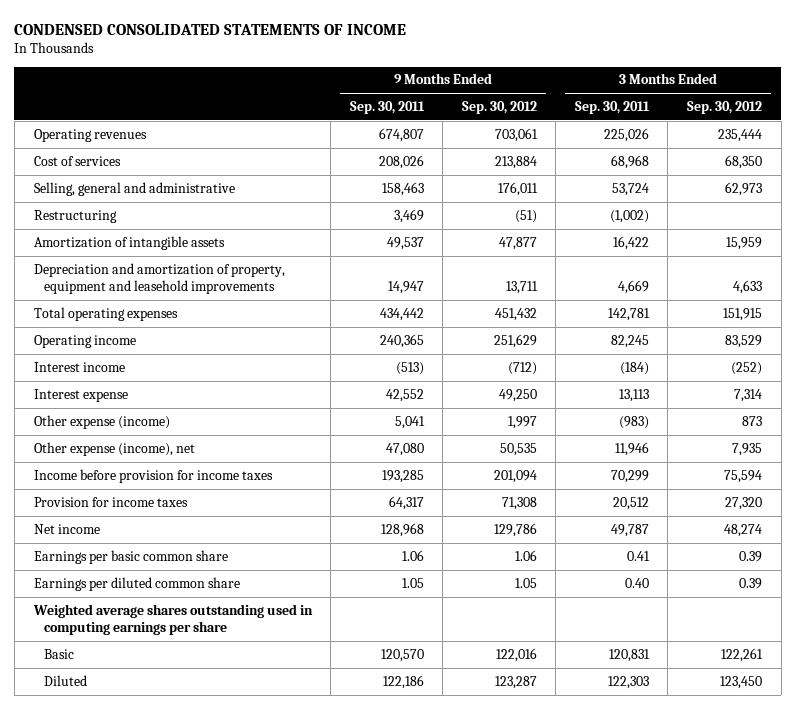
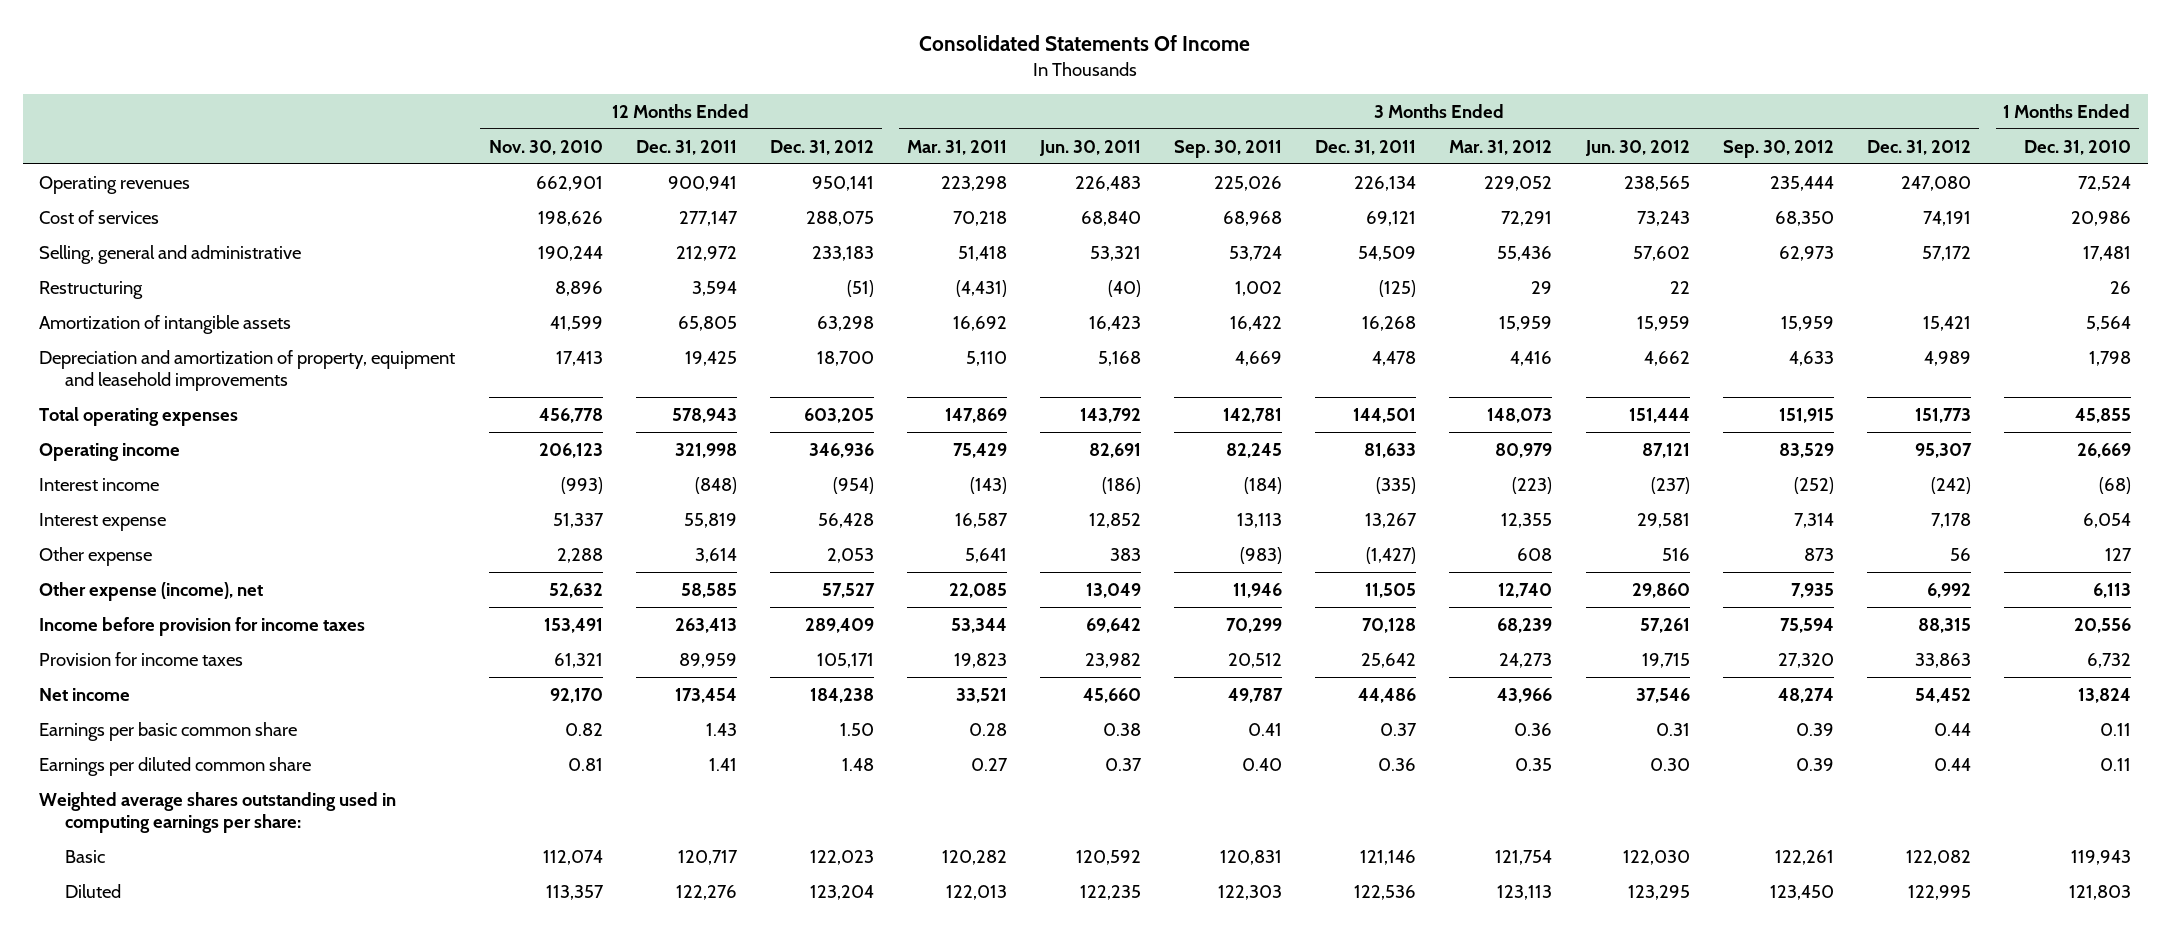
- CONDENSED CONSOLIDATED STATEMENTS OF INCOME
+ Consolidated Statements Of Income
- | 9 Months Ended Sep. 30, 2011 | 9 Months Ended Sep. 30, 2012 | 3 Months Ended Sep. 30, 2011 | 3 Months Ended Sep. 30, 2012
+ | 12 Months Ended Nov. 30, 2010 | 12 Months Ended Dec. 31, 2011 | 12 Months Ended Dec. 31, 2012 | 3 Months Ended Mar. 31, 2011 | 3 Months Ended Jun. 30, 2011 | 3 Months Ended Sep. 30, 2011 | 3 Months Ended Dec. 31, 2011 | 3 Months Ended Mar. 31, 2012 | 3 Months Ended Jun. 30, 2012 | 3 Months Ended Sep. 30, 2012 | 3 Months Ended Dec. 31, 2012 | 1 Months Ended Dec. 31, 2010
- Restructuring | 3,469 | (51) | (1,002) |
+ Restructuring | 8,896 | 3,594 | (51) | (4,431) | (40) | 1,002 | (125) | 29 | 22 | | | 26
- Other expense (income) | 5,041 | 1,997 | (983) | 873
+ Other expense | 2,288 | 3,614 | 2,053 | 5,641 | 383 | (983) | (1,427) | 608 | 516 | 873 | 56 | 127
- Weighted average shares outstanding used in computing earnings per share
+ Weighted average shares outstanding used in computing earnings per share:

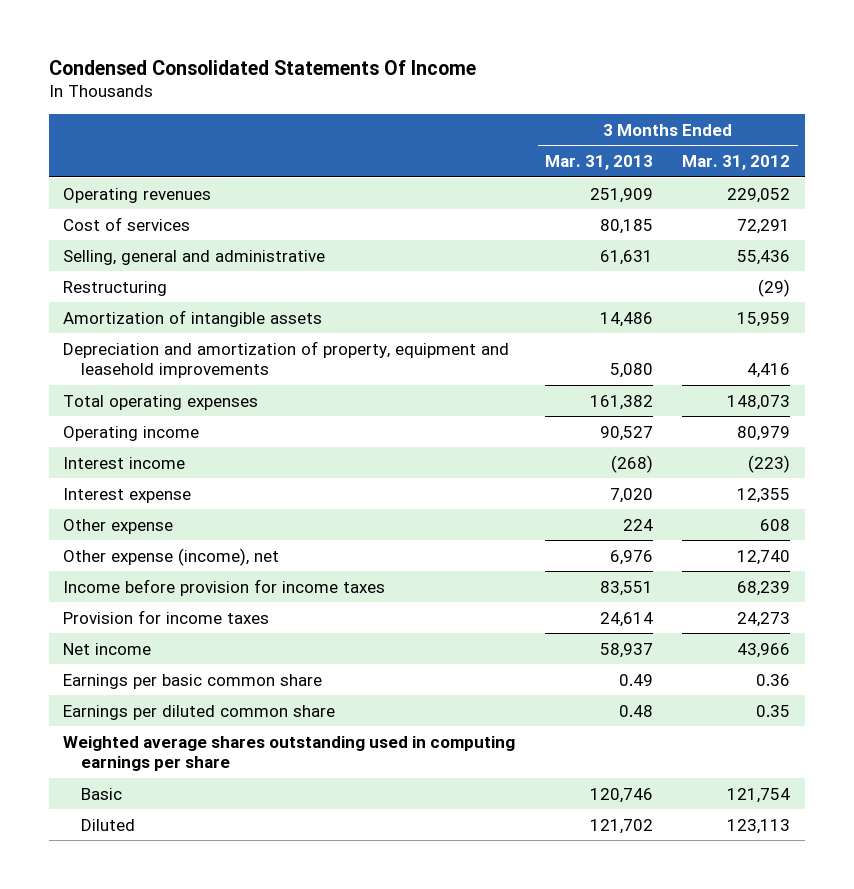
- Consolidated Statements Of Income
+ Condensed Consolidated Statements Of Income
- | 12 Months Ended Nov. 30, 2010 | 12 Months Ended Dec. 31, 2011 | 12 Months Ended Dec. 31, 2012 | 3 Months Ended Mar. 31, 2011 | 3 Months Ended Jun. 30, 2011 | 3 Months Ended Sep. 30, 2011 | 3 Months Ended Dec. 31, 2011 | 3 Months Ended Mar. 31, 2012 | 3 Months Ended Jun. 30, 2012 | 3 Months Ended Sep. 30, 2012 | 3 Months Ended Dec. 31, 2012 | 1 Months Ended Dec. 31, 2010
+ | 3 Months Ended Mar. 31, 2013 | 3 Months Ended Mar. 31, 2012
- Restructuring | 8,896 | 3,594 | (51) | (4,431) | (40) | 1,002 | (125) | 29 | 22 | | | 26
+ Restructuring | | (29)
- Weighted average shares outstanding used in computing earnings per share:
+ Weighted average shares outstanding used in computing earnings per share

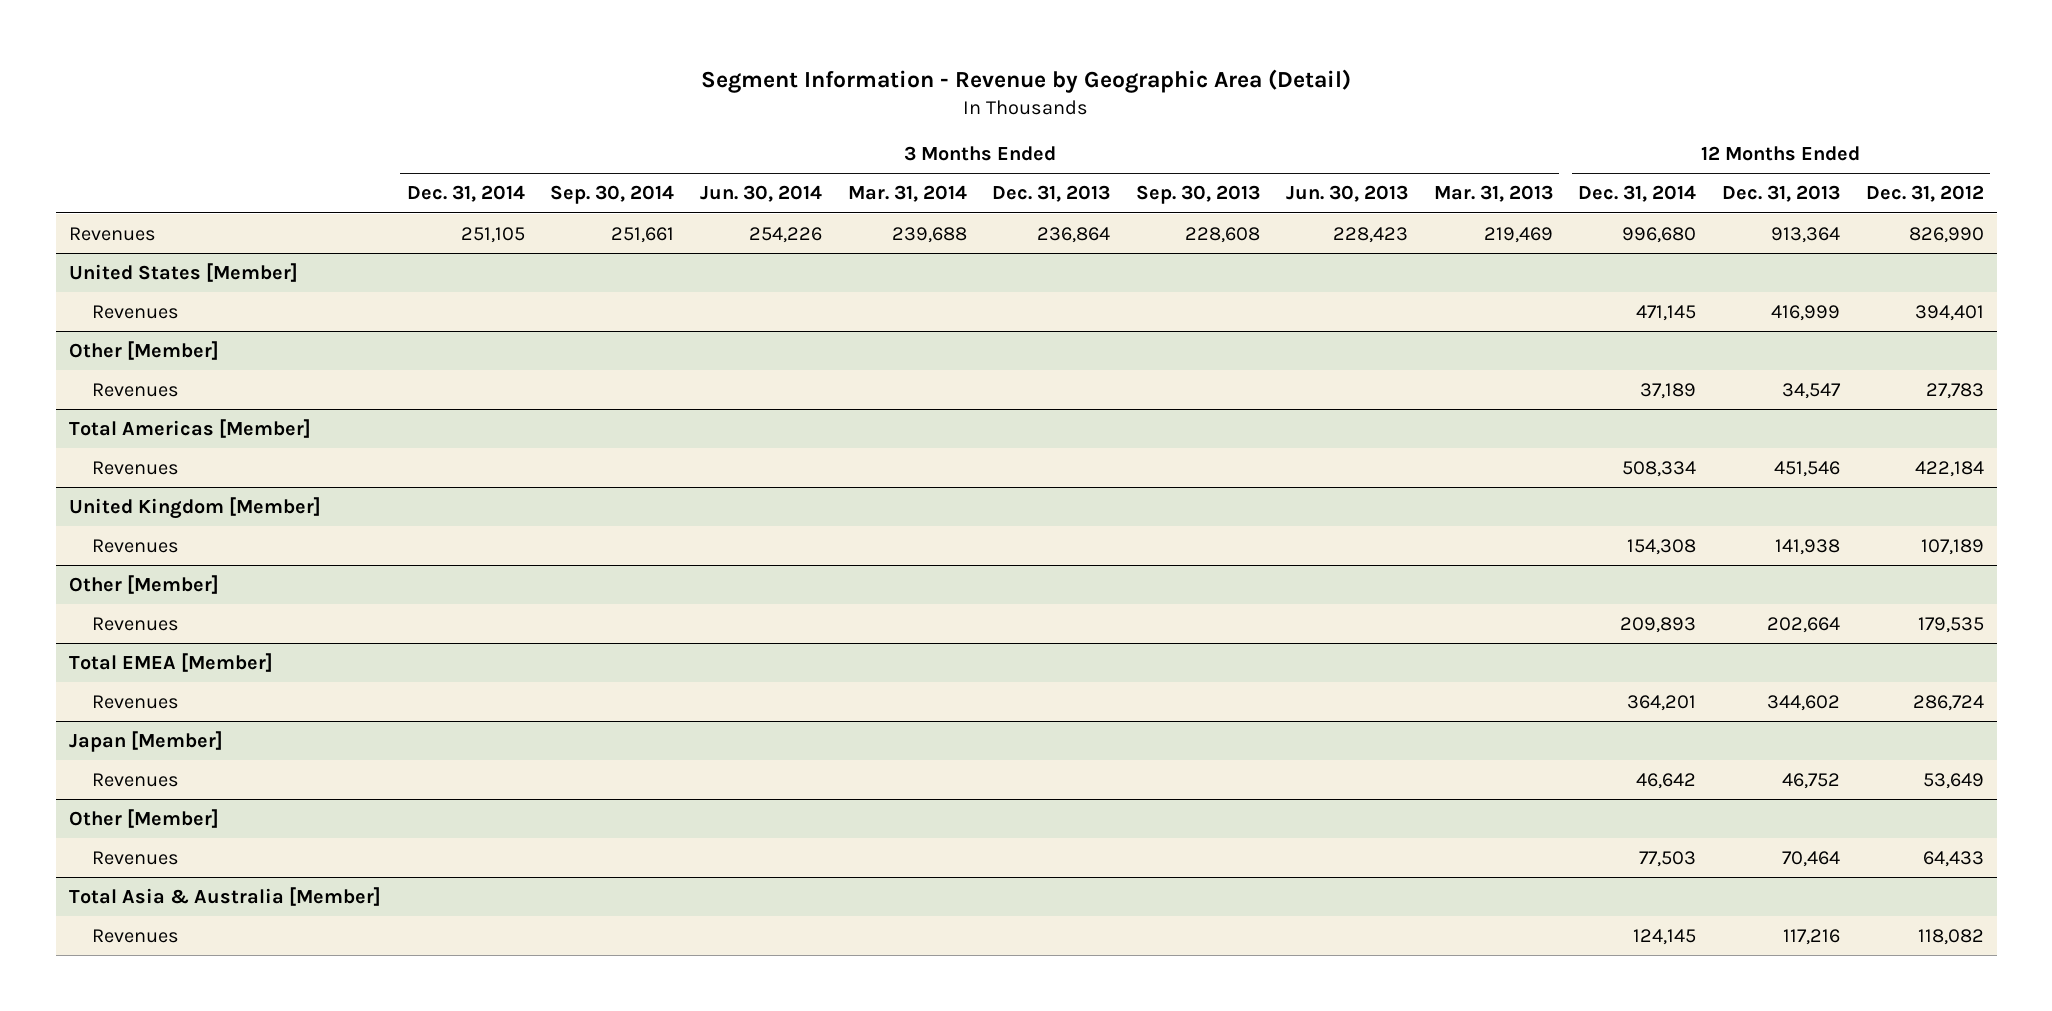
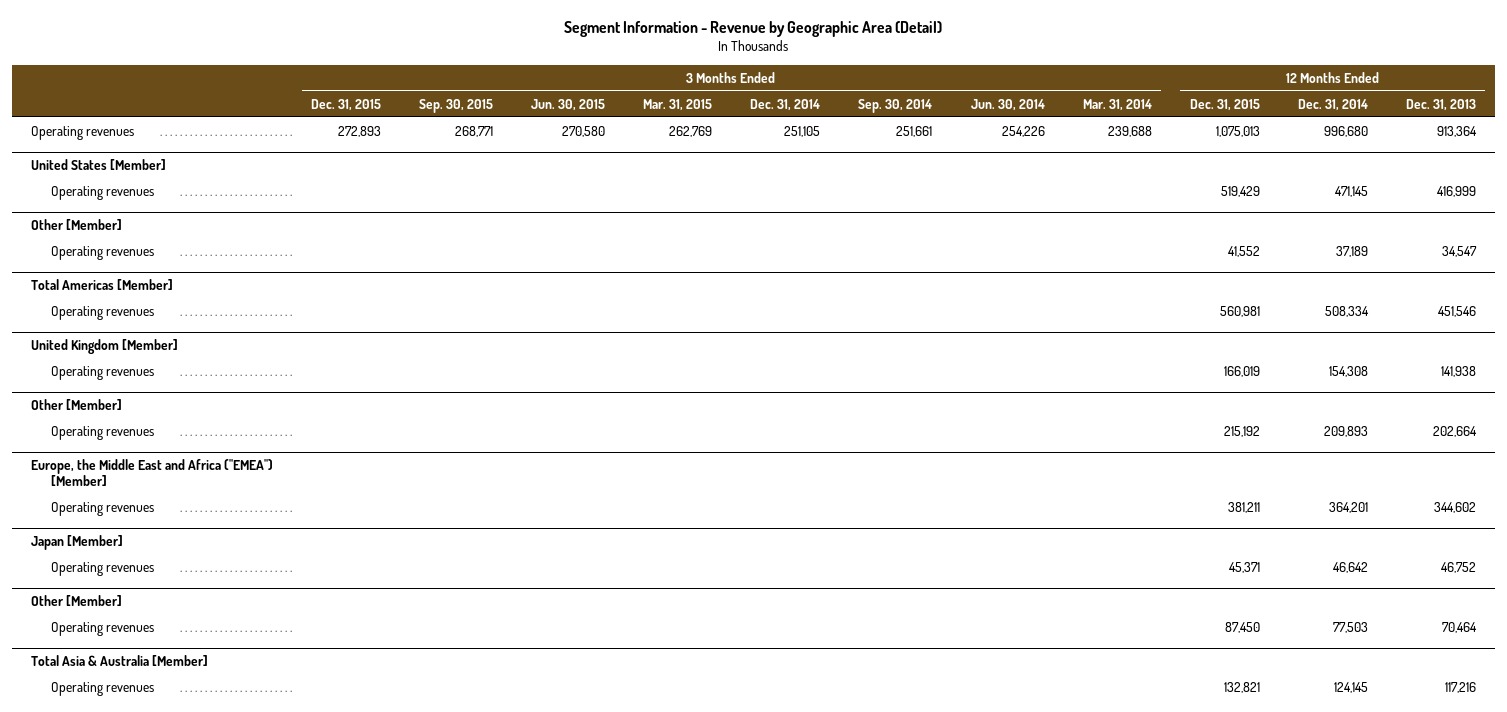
- | 3 Months Ended Dec. 31, 2014 | 3 Months Ended Sep. 30, 2014 | 3 Months Ended Jun. 30, 2014 | 3 Months Ended Mar. 31, 2014 | 3 Months Ended Dec. 31, 2013 | 3 Months Ended Sep. 30, 2013 | 3 Months Ended Jun. 30, 2013 | 3 Months Ended Mar. 31, 2013 | 12 Months Ended Dec. 31, 2014 | 12 Months Ended Dec. 31, 2013 | 12 Months Ended Dec. 31, 2012
+ | 3 Months Ended Dec. 31, 2015 | 3 Months Ended Sep. 30, 2015 | 3 Months Ended Jun. 30, 2015 | 3 Months Ended Mar. 31, 2015 | 3 Months Ended Dec. 31, 2014 | 3 Months Ended Sep. 30, 2014 | 3 Months Ended Jun. 30, 2014 | 3 Months Ended Mar. 31, 2014 | 12 Months Ended Dec. 31, 2015 | 12 Months Ended Dec. 31, 2014 | 12 Months Ended Dec. 31, 2013
- Revenues | 251,105 | 251,661 | 254,226 | 239,688 | 236,864 | 228,608 | 228,423 | 219,469 | 996,680 | 913,364 | 826,990
+ Operating revenues | 272,893 | 268,771 | 270,580 | 262,769 | 251,105 | 251,661 | 254,226 | 239,688 | 1,075,013 | 996,680 | 913,364
@ United States [Member]
- Revenues | | | | | | | | | 471,145 | 416,999 | 394,401
+ Operating revenues | | | | | | | | | 519,429 | 471,145 | 416,999
@ Other [Member]
- Revenues | | | | | | | | | 37,189 | 34,547 | 27,783
+ Operating revenues | | | | | | | | | 41,552 | 37,189 | 34,547
@ Total Americas [Member]
- Revenues | | | | | | | | | 508,334 | 451,546 | 422,184
+ Operating revenues | | | | | | | | | 560,981 | 508,334 | 451,546
@ United Kingdom [Member]
- Revenues | | | | | | | | | 154,308 | 141,938 | 107,189
+ Operating revenues | | | | | | | | | 166,019 | 154,308 | 141,938
@ Other [Member]
- Revenues | | | | | | | | | 209,893 | 202,664 | 179,535
- Total EMEA [Member]
- Revenues | | | | | | | | | 364,201 | 344,602 | 286,724
@ Other [Member]
+ Operating revenues | | | | | | | | | 215,192 | 209,893 | 202,664
+ Europe, the Middle East and Africa ("EMEA") [Member]
+ Operating revenues | | | | | | | | | 381,211 | 364,201 | 344,602
@ Japan [Member]
- Revenues | | | | | | | | | 46,642 | 46,752 | 53,649
+ Operating revenues | | | | | | | | | 45,371 | 46,642 | 46,752
@ Other [Member]
- Revenues | | | | | | | | | 77,503 | 70,464 | 64,433
+ Operating revenues | | | | | | | | | 87,450 | 77,503 | 70,464
@ Total Asia & Australia [Member]
- Revenues | | | | | | | | | 124,145 | 117,216 | 118,082
+ Operating revenues | | | | | | | | | 132,821 | 124,145 | 117,216

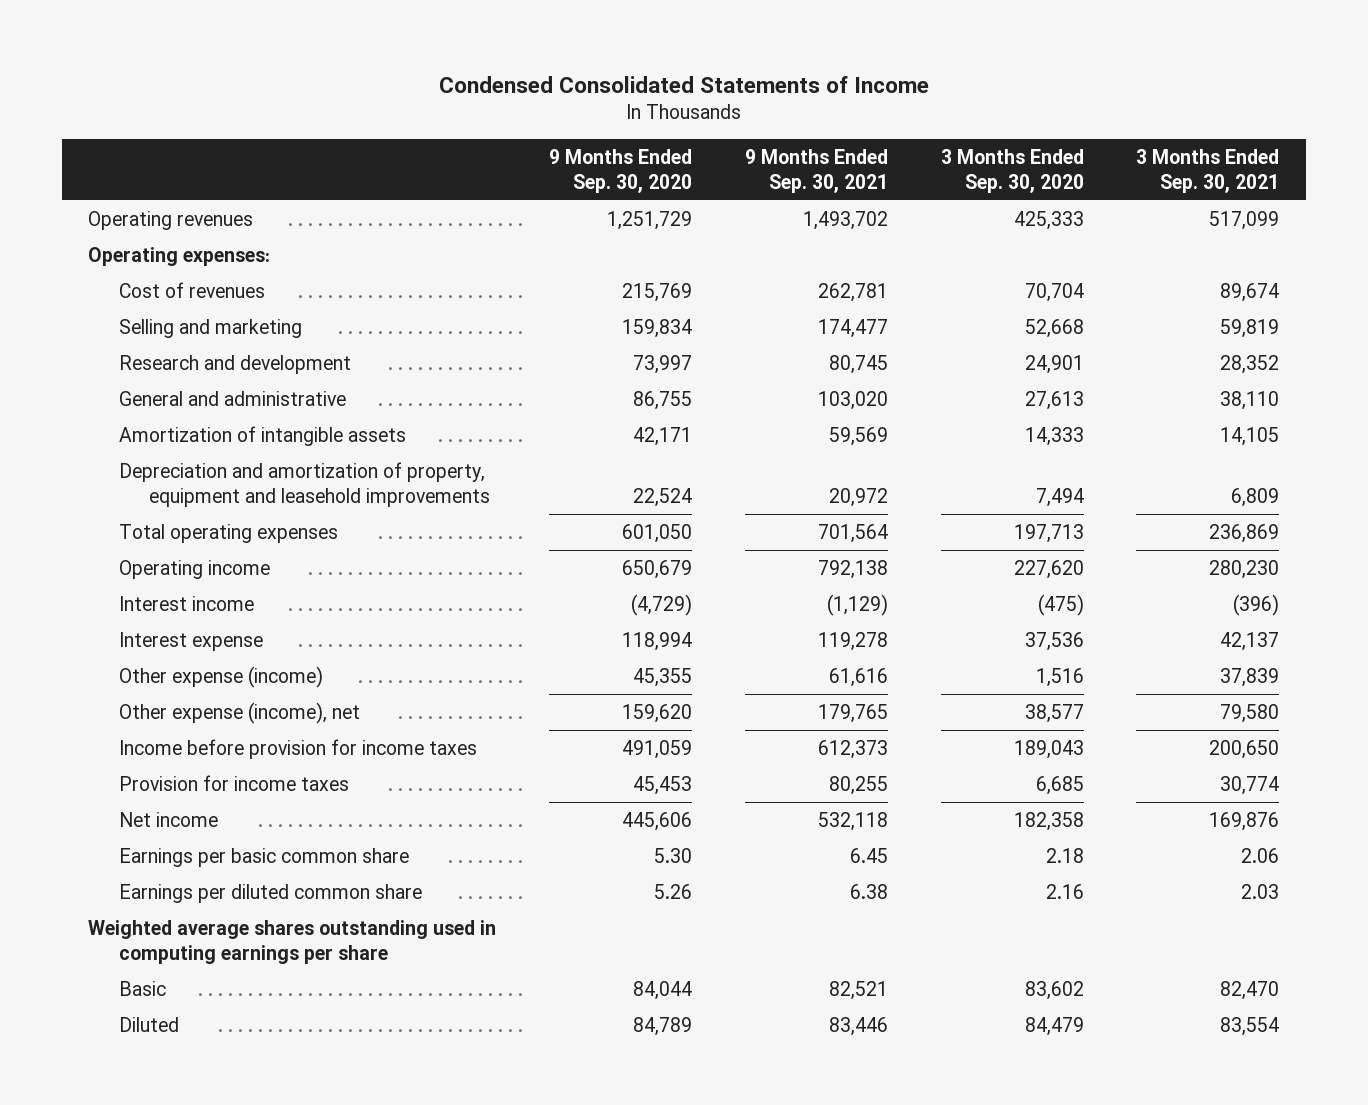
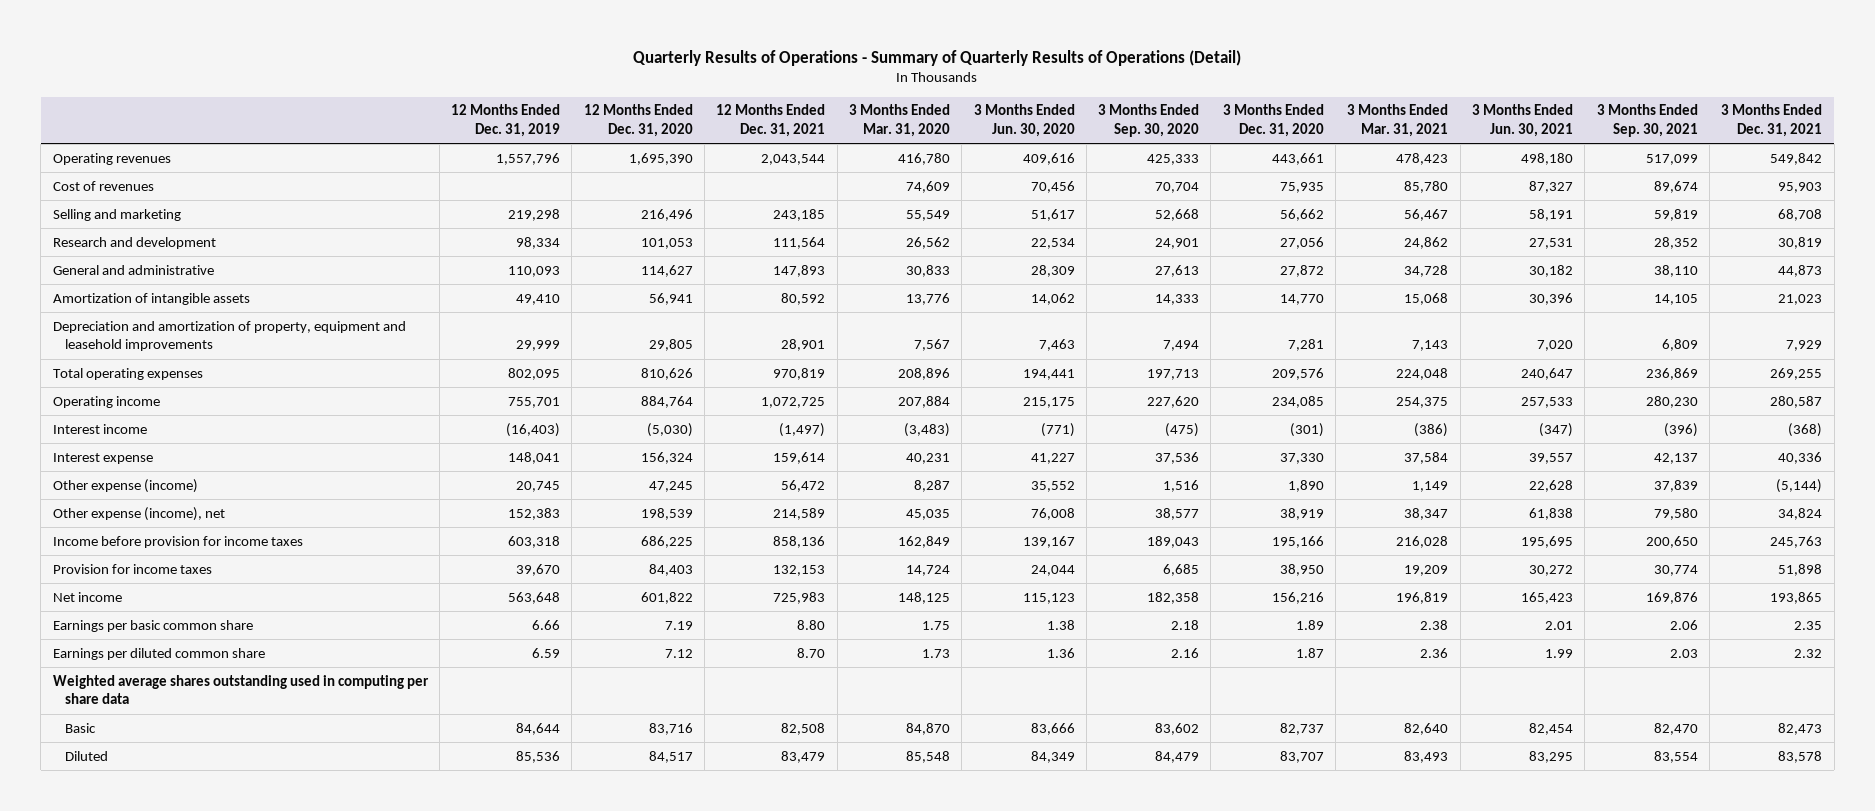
- Condensed Consolidated Statements of Income
+ Quarterly Results of Operations - Summary of Quarterly Results of Operations (Detail)
- | 9 Months Ended Sep. 30, 2020 | 9 Months Ended Sep. 30, 2021 | 3 Months Ended Sep. 30, 2020 | 3 Months Ended Sep. 30, 2021
+ | 12 Months Ended Dec. 31, 2019 | 12 Months Ended Dec. 31, 2020 | 12 Months Ended Dec. 31, 2021 | 3 Months Ended Mar. 31, 2020 | 3 Months Ended Jun. 30, 2020 | 3 Months Ended Sep. 30, 2020 | 3 Months Ended Dec. 31, 2020 | 3 Months Ended Mar. 31, 2021 | 3 Months Ended Jun. 30, 2021 | 3 Months Ended Sep. 30, 2021 | 3 Months Ended Dec. 31, 2021
- Operating expenses:
- Weighted average shares outstanding used in computing earnings per share
+ Weighted average shares outstanding used in computing per share data

